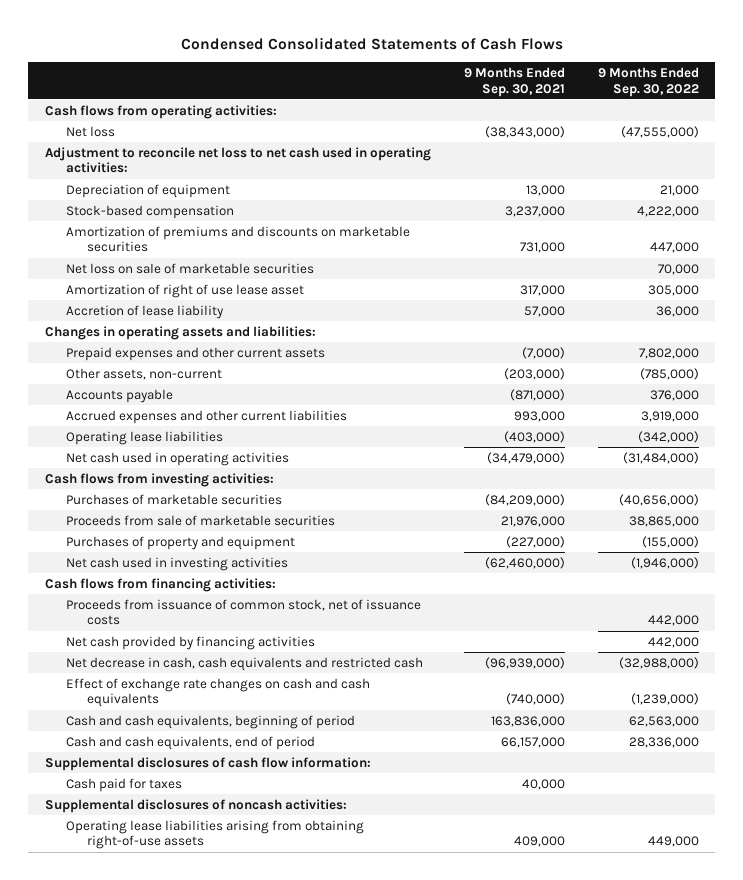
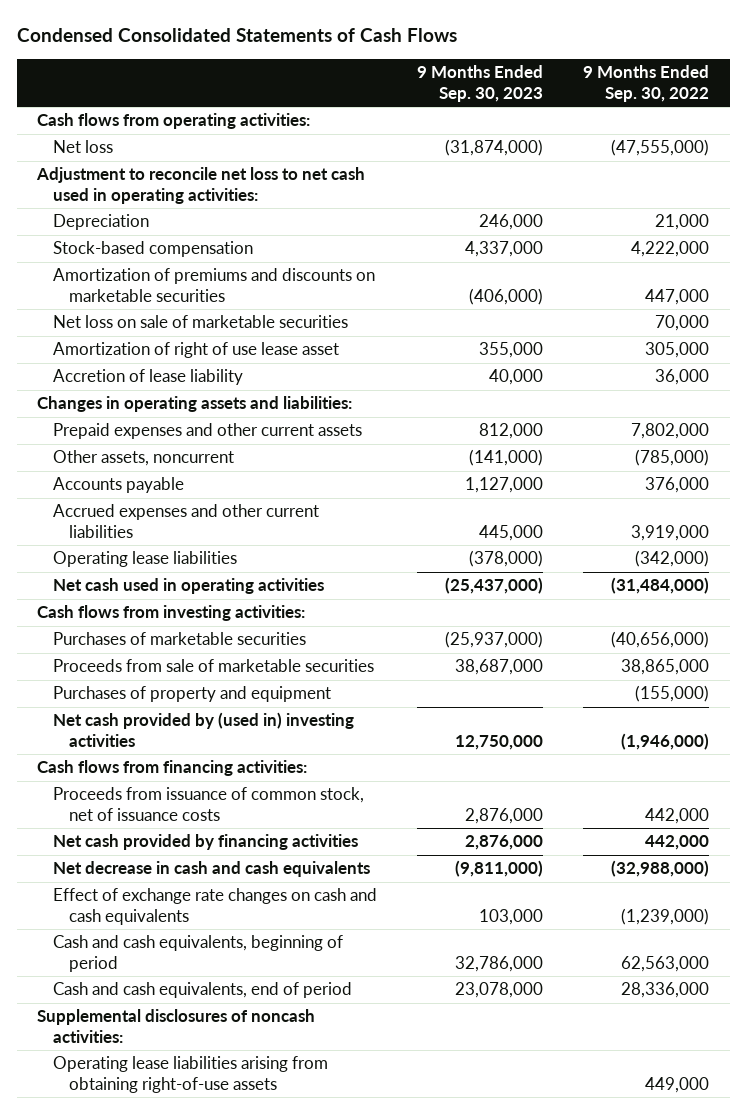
- | 9 Months Ended Sep. 30, 2021 | 9 Months Ended Sep. 30, 2022
+ | 9 Months Ended Sep. 30, 2023 | 9 Months Ended Sep. 30, 2022
- Depreciation of equipment | 13,000 | 21,000
+ Depreciation | 246,000 | 21,000
- Other assets, non-current | (203,000) | (785,000)
+ Other assets, noncurrent | (141,000) | (785,000)
- Net cash used in investing activities | (62,460,000) | (1,946,000)
+ Net cash provided by (used in) investing activities | 12,750,000 | (1,946,000)
- Net decrease in cash, cash equivalents and restricted cash | (96,939,000) | (32,988,000)
+ Net decrease in cash and cash equivalents | (9,811,000) | (32,988,000)
- Supplemental disclosures of cash flow information:
- Cash paid for taxes | 40,000 |

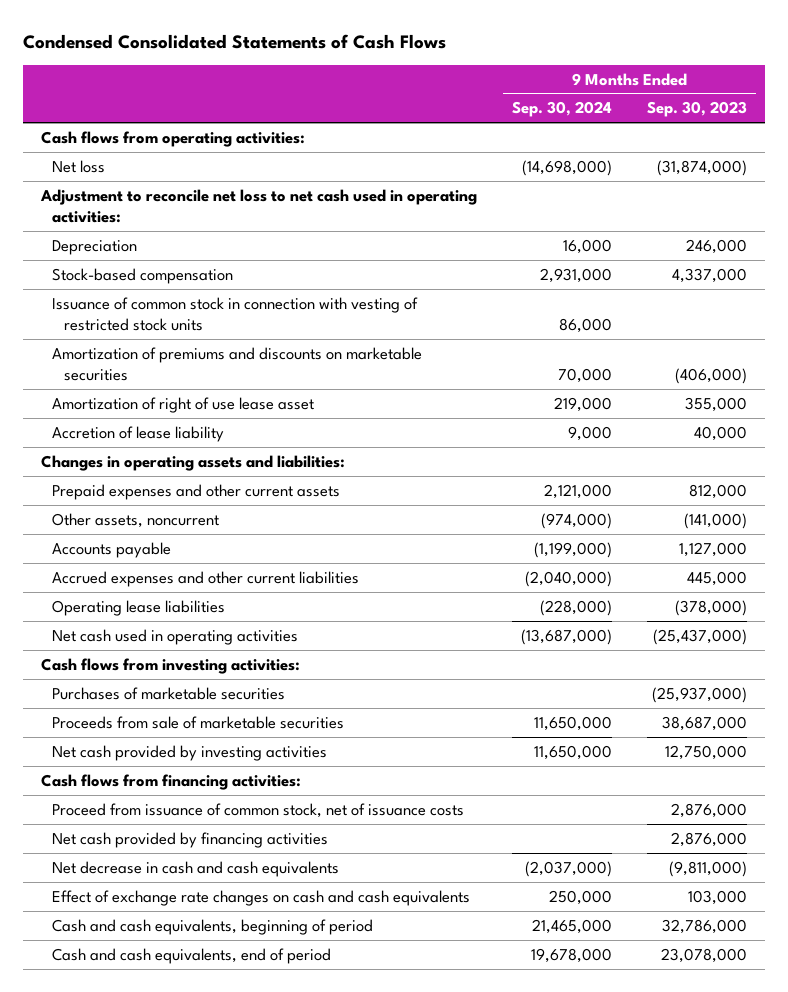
- | 9 Months Ended Sep. 30, 2023 | 9 Months Ended Sep. 30, 2022
+ | 9 Months Ended Sep. 30, 2024 | 9 Months Ended Sep. 30, 2023
+ Issuance of common stock in connection with vesting of restricted stock units | 86,000 |
- Net loss on sale of marketable securities | | 70,000
- Purchases of property and equipment | | (155,000)
- Net cash provided by (used in) investing activities | 12,750,000 | (1,946,000)
+ Net cash provided by investing activities | 11,650,000 | 12,750,000
- Proceeds from issuance of common stock, net of issuance costs | 2,876,000 | 442,000
+ Proceed from issuance of common stock, net of issuance costs | | 2,876,000
- Supplemental disclosures of noncash activities:
- Operating lease liabilities arising from obtaining right-of-use assets | | 449,000

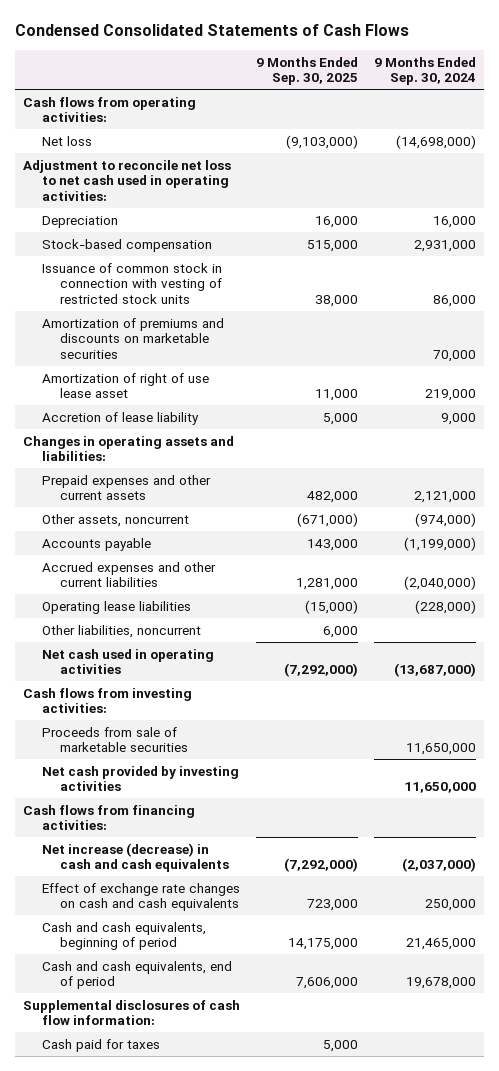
- | 9 Months Ended Sep. 30, 2024 | 9 Months Ended Sep. 30, 2023
+ | 9 Months Ended Sep. 30, 2025 | 9 Months Ended Sep. 30, 2024
+ Other liabilities, noncurrent | 6,000 |
- Purchases of marketable securities | | (25,937,000)
- Proceed from issuance of common stock, net of issuance costs | | 2,876,000
- Net cash provided by financing activities | | 2,876,000
- Net decrease in cash and cash equivalents | (2,037,000) | (9,811,000)
+ Net increase (decrease) in cash and cash equivalents | (7,292,000) | (2,037,000)
+ Supplemental disclosures of cash flow information:
+ Cash paid for taxes | 5,000 |

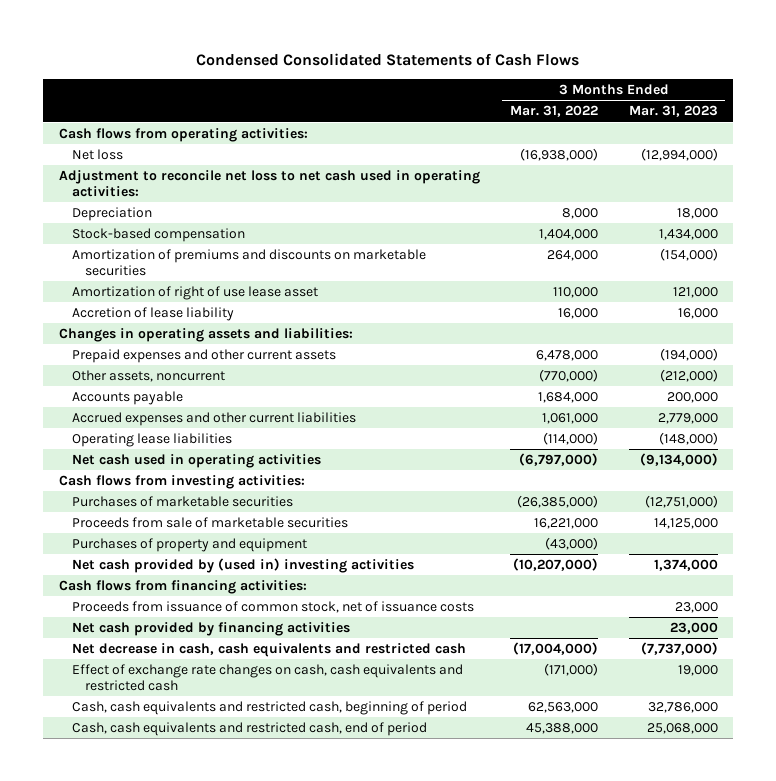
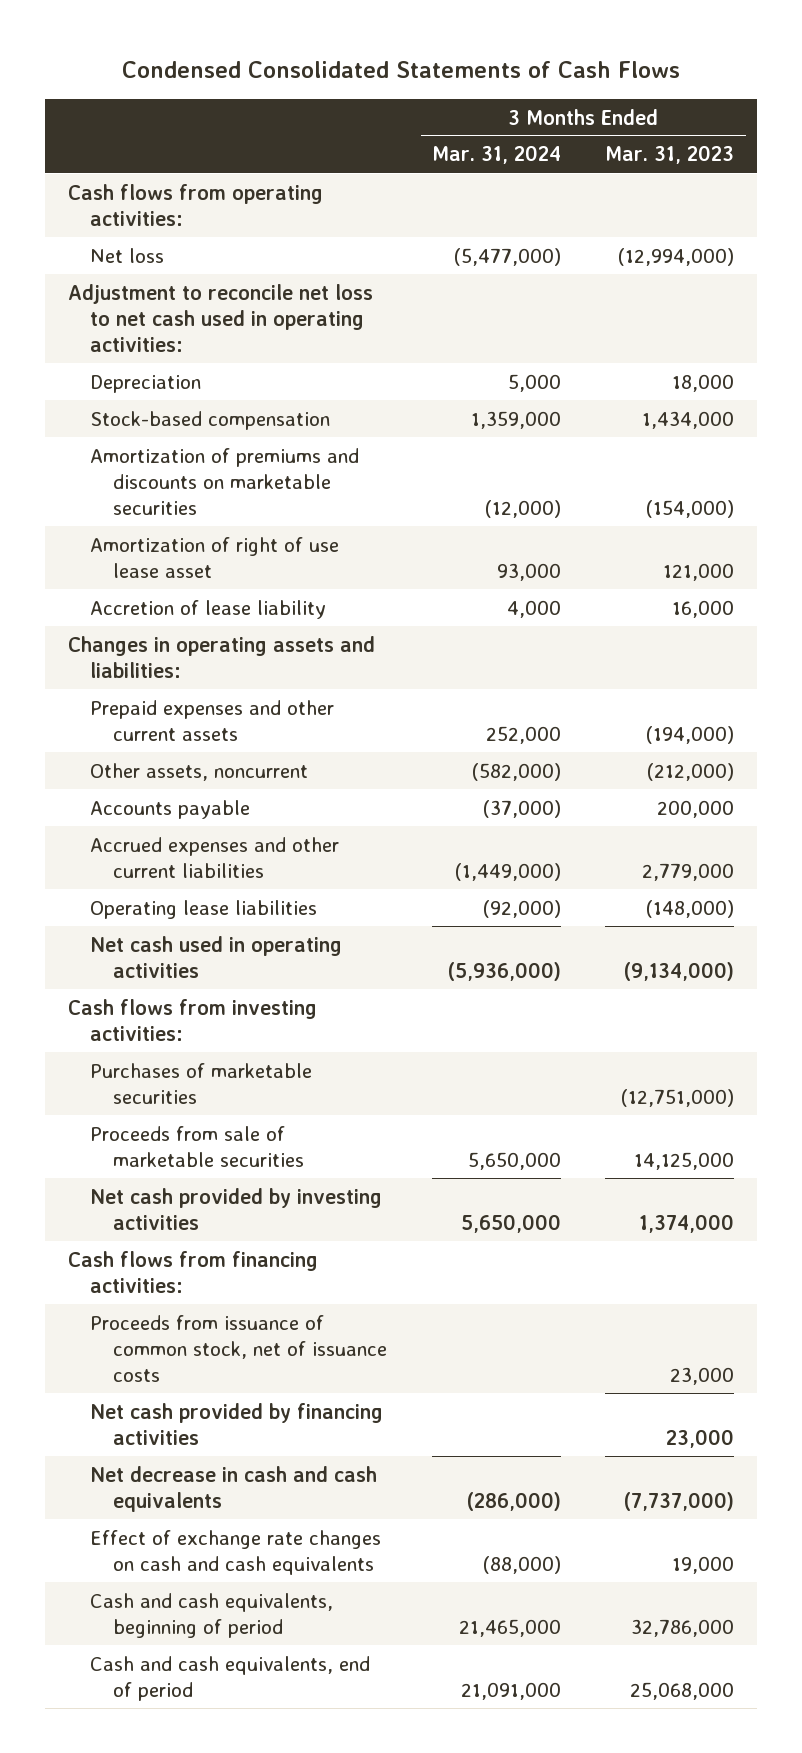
- | 3 Months Ended Mar. 31, 2022 | 3 Months Ended Mar. 31, 2023
+ | 3 Months Ended Mar. 31, 2024 | 3 Months Ended Mar. 31, 2023
- Purchases of property and equipment | (43,000) |
- Net cash provided by (used in) investing activities | (10,207,000) | 1,374,000
+ Net cash provided by investing activities | 5,650,000 | 1,374,000
- Net decrease in cash, cash equivalents and restricted cash | (17,004,000) | (7,737,000)
- Effect of exchange rate changes on cash, cash equivalents and restricted cash | (171,000) | 19,000
- Cash, cash equivalents and restricted cash, beginning of period | 62,563,000 | 32,786,000
- Cash, cash equivalents and restricted cash, end of period | 45,388,000 | 25,068,000
+ Net decrease in cash and cash equivalents | (286,000) | (7,737,000)
+ Effect of exchange rate changes on cash and cash equivalents | (88,000) | 19,000
+ Cash and cash equivalents, beginning of period | 21,465,000 | 32,786,000
+ Cash and cash equivalents, end of period | 21,091,000 | 25,068,000

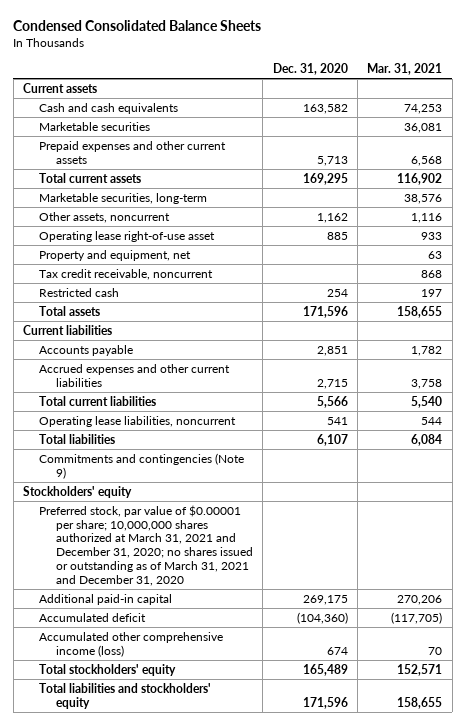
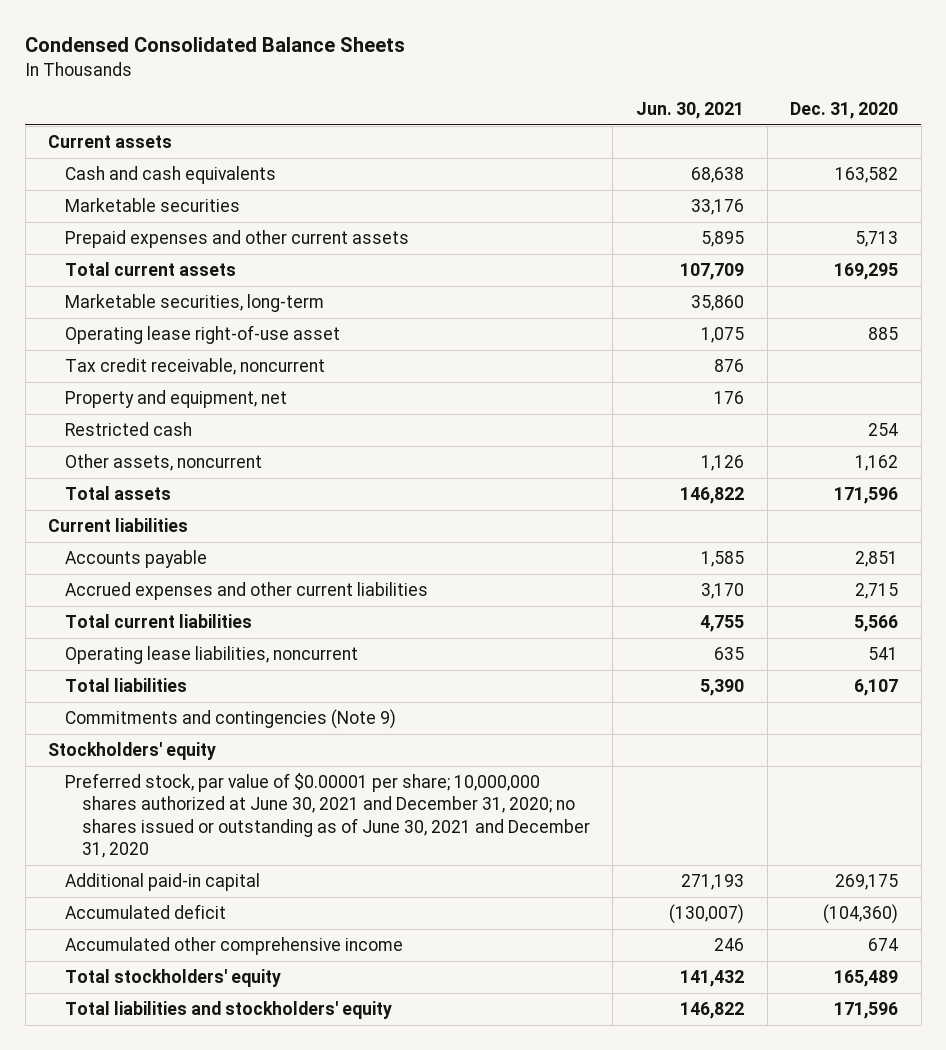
- | Dec. 31, 2020 | Mar. 31, 2021
+ | Jun. 30, 2021 | Dec. 31, 2020
moved down: Property and equipment, net | 176 |
moved down: Other assets, noncurrent | 1,126 | 1,162
- Preferred stock, par value of $0.00001 per share; 10,000,000 shares authorized at March 31, 2021 and December 31, 2020; no shares issued or outstanding as of March 31, 2021 and December 31, 2020
+ Preferred stock, par value of $0.00001 per share; 10,000,000 shares authorized at June 30, 2021 and December 31, 2020; no shares issued or outstanding as of June 30, 2021 and December 31, 2020
- Accumulated other comprehensive income (loss) | 674 | 70
+ Accumulated other comprehensive income | 246 | 674

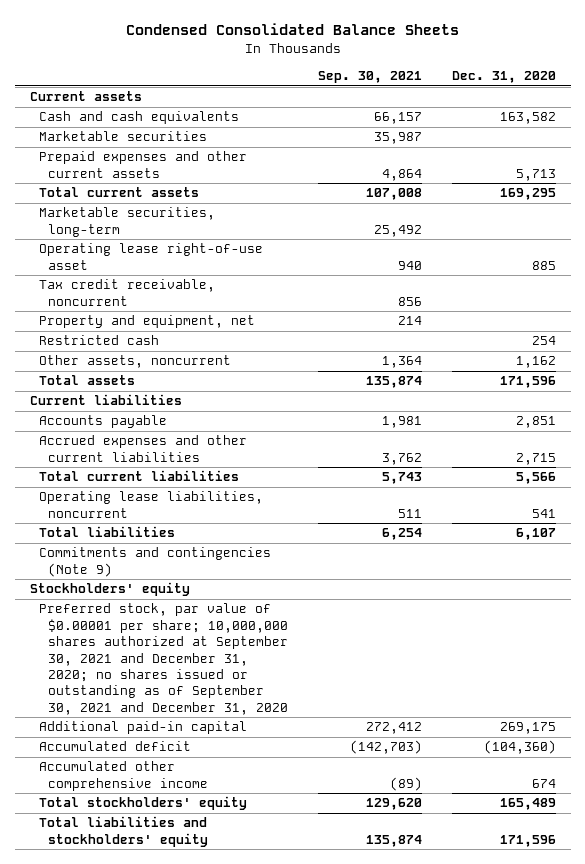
- | Jun. 30, 2021 | Dec. 31, 2020
+ | Sep. 30, 2021 | Dec. 31, 2020
- Preferred stock, par value of $0.00001 per share; 10,000,000 shares authorized at June 30, 2021 and December 31, 2020; no shares issued or outstanding as of June 30, 2021 and December 31, 2020
+ Preferred stock, par value of $0.00001 per share; 10,000,000 shares authorized at September 30, 2021 and December 31, 2020; no shares issued or outstanding as of September 30, 2021 and December 31, 2020

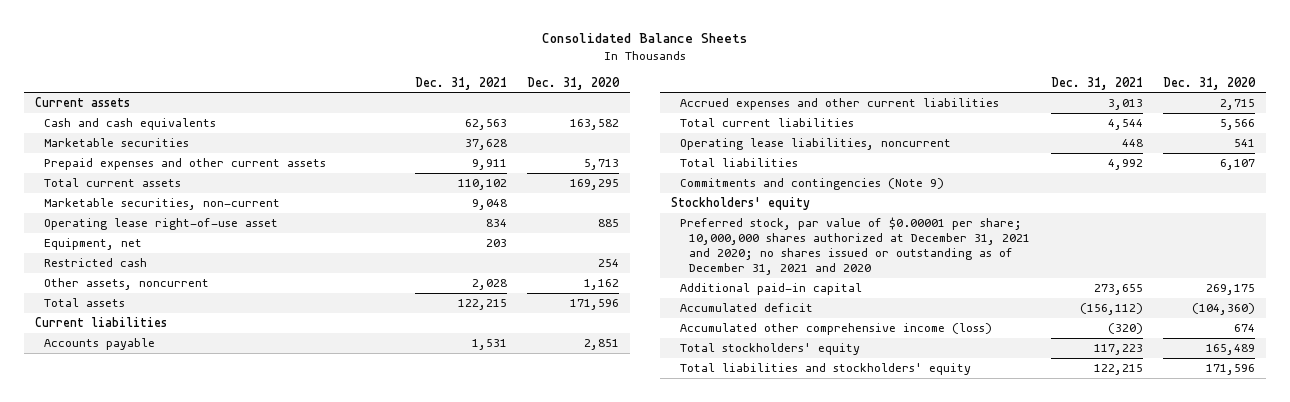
- Condensed Consolidated Balance Sheets
+ Consolidated Balance Sheets
- | Sep. 30, 2021 | Dec. 31, 2020
+ | Dec. 31, 2021 | Dec. 31, 2020
- Marketable securities, long-term | 25,492 |
+ Marketable securities, non-current | 9,048 |
- Tax credit receivable, noncurrent | 856 |
- Property and equipment, net | 214 |
+ Equipment, net | 203 |
- Preferred stock, par value of $0.00001 per share; 10,000,000 shares authorized at September 30, 2021 and December 31, 2020; no shares issued or outstanding as of September 30, 2021 and December 31, 2020
+ Preferred stock, par value of $0.00001 per share; 10,000,000 shares authorized at December 31, 2021 and 2020; no shares issued or outstanding as of December 31, 2021 and 2020
- Accumulated other comprehensive income | (89) | 674
+ Accumulated other comprehensive income (loss) | (320) | 674

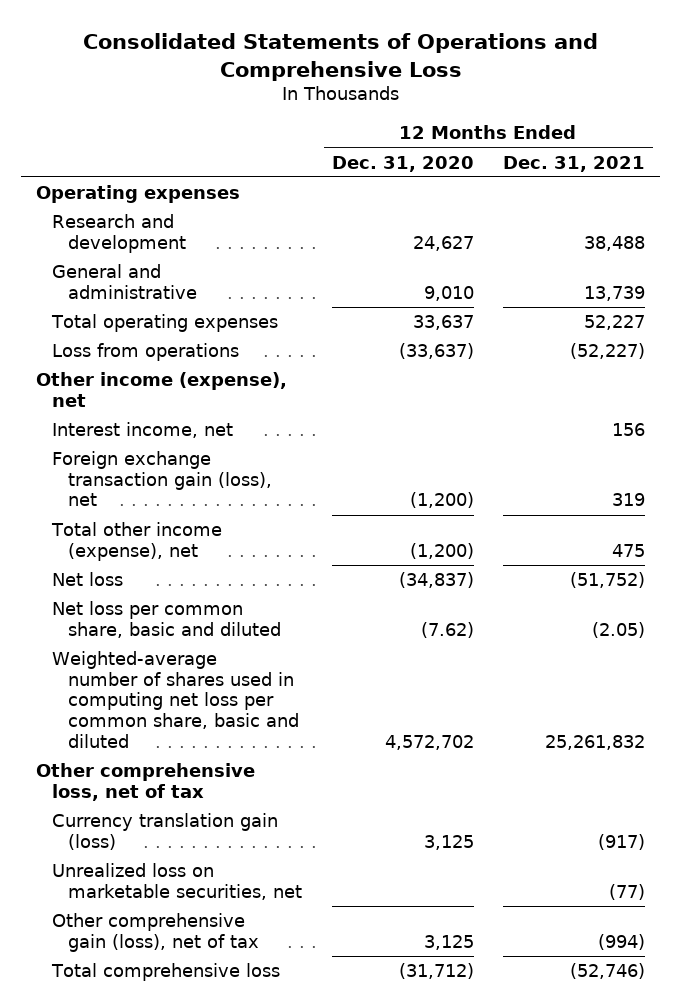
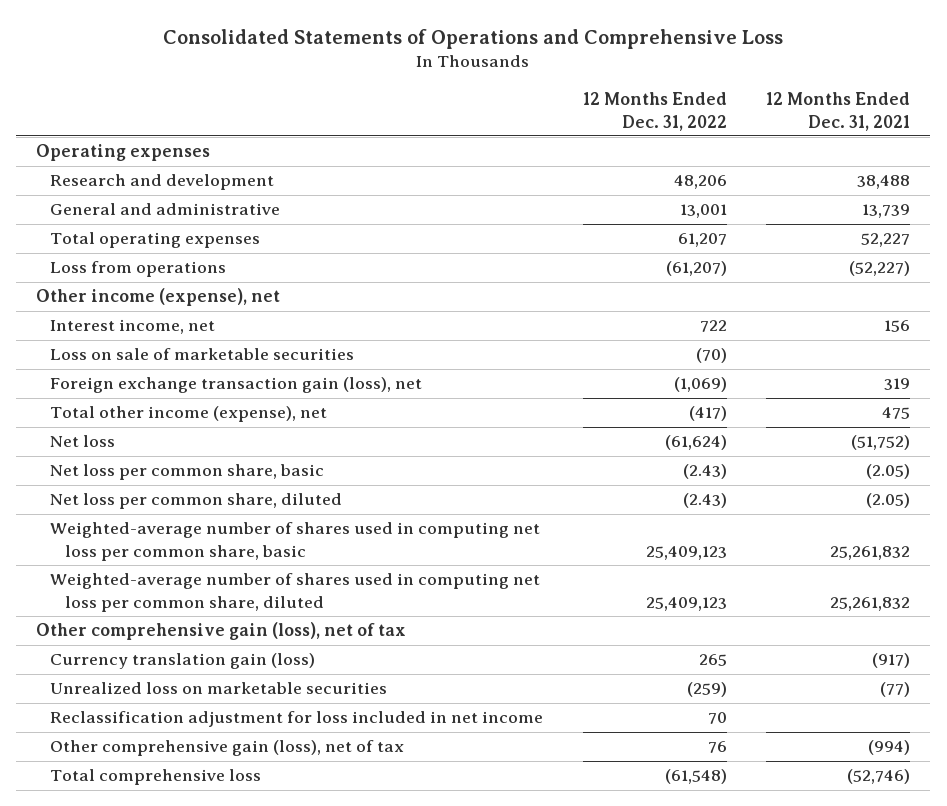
- | 12 Months Ended Dec. 31, 2020 | 12 Months Ended Dec. 31, 2021
+ | 12 Months Ended Dec. 31, 2022 | 12 Months Ended Dec. 31, 2021
+ Loss on sale of marketable securities | (70) |
- Net loss per common share, basic and diluted | (7.62) | (2.05)
- Weighted-average number of shares used in computing net loss per common share, basic and diluted | 4,572,702 | 25,261,832
- Other comprehensive loss, net of tax
+ Net loss per common share, basic | (2.43) | (2.05)
+ Net loss per common share, diluted | (2.43) | (2.05)
+ Weighted-average number of shares used in computing net loss per common share, basic | 25,409,123 | 25,261,832
+ Weighted-average number of shares used in computing net loss per common share, diluted | 25,409,123 | 25,261,832
+ Other comprehensive gain (loss), net of tax
- Unrealized loss on marketable securities, net | | (77)
+ Unrealized loss on marketable securities | (259) | (77)
+ Reclassification adjustment for loss included in net income | 70 |

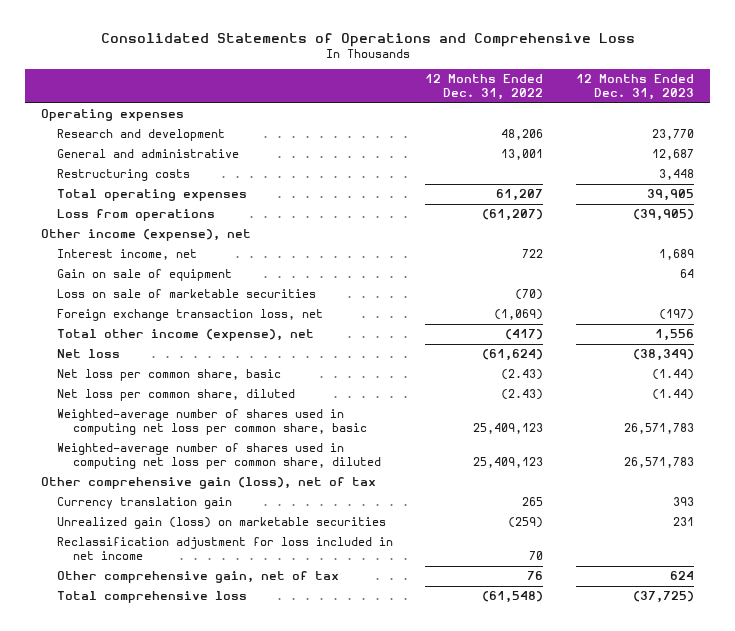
- | 12 Months Ended Dec. 31, 2022 | 12 Months Ended Dec. 31, 2021
+ | 12 Months Ended Dec. 31, 2022 | 12 Months Ended Dec. 31, 2023
+ Restructuring costs | | 3,448
+ Gain on sale of equipment | | 64
- Foreign exchange transaction gain (loss), net | (1,069) | 319
+ Foreign exchange transaction loss, net | (1,069) | (197)
- Currency translation gain (loss) | 265 | (917)
- Unrealized loss on marketable securities | (259) | (77)
+ Currency translation gain | 265 | 393
+ Unrealized gain (loss) on marketable securities | (259) | 231
- Other comprehensive gain (loss), net of tax | 76 | (994)
+ Other comprehensive gain, net of tax | 76 | 624

